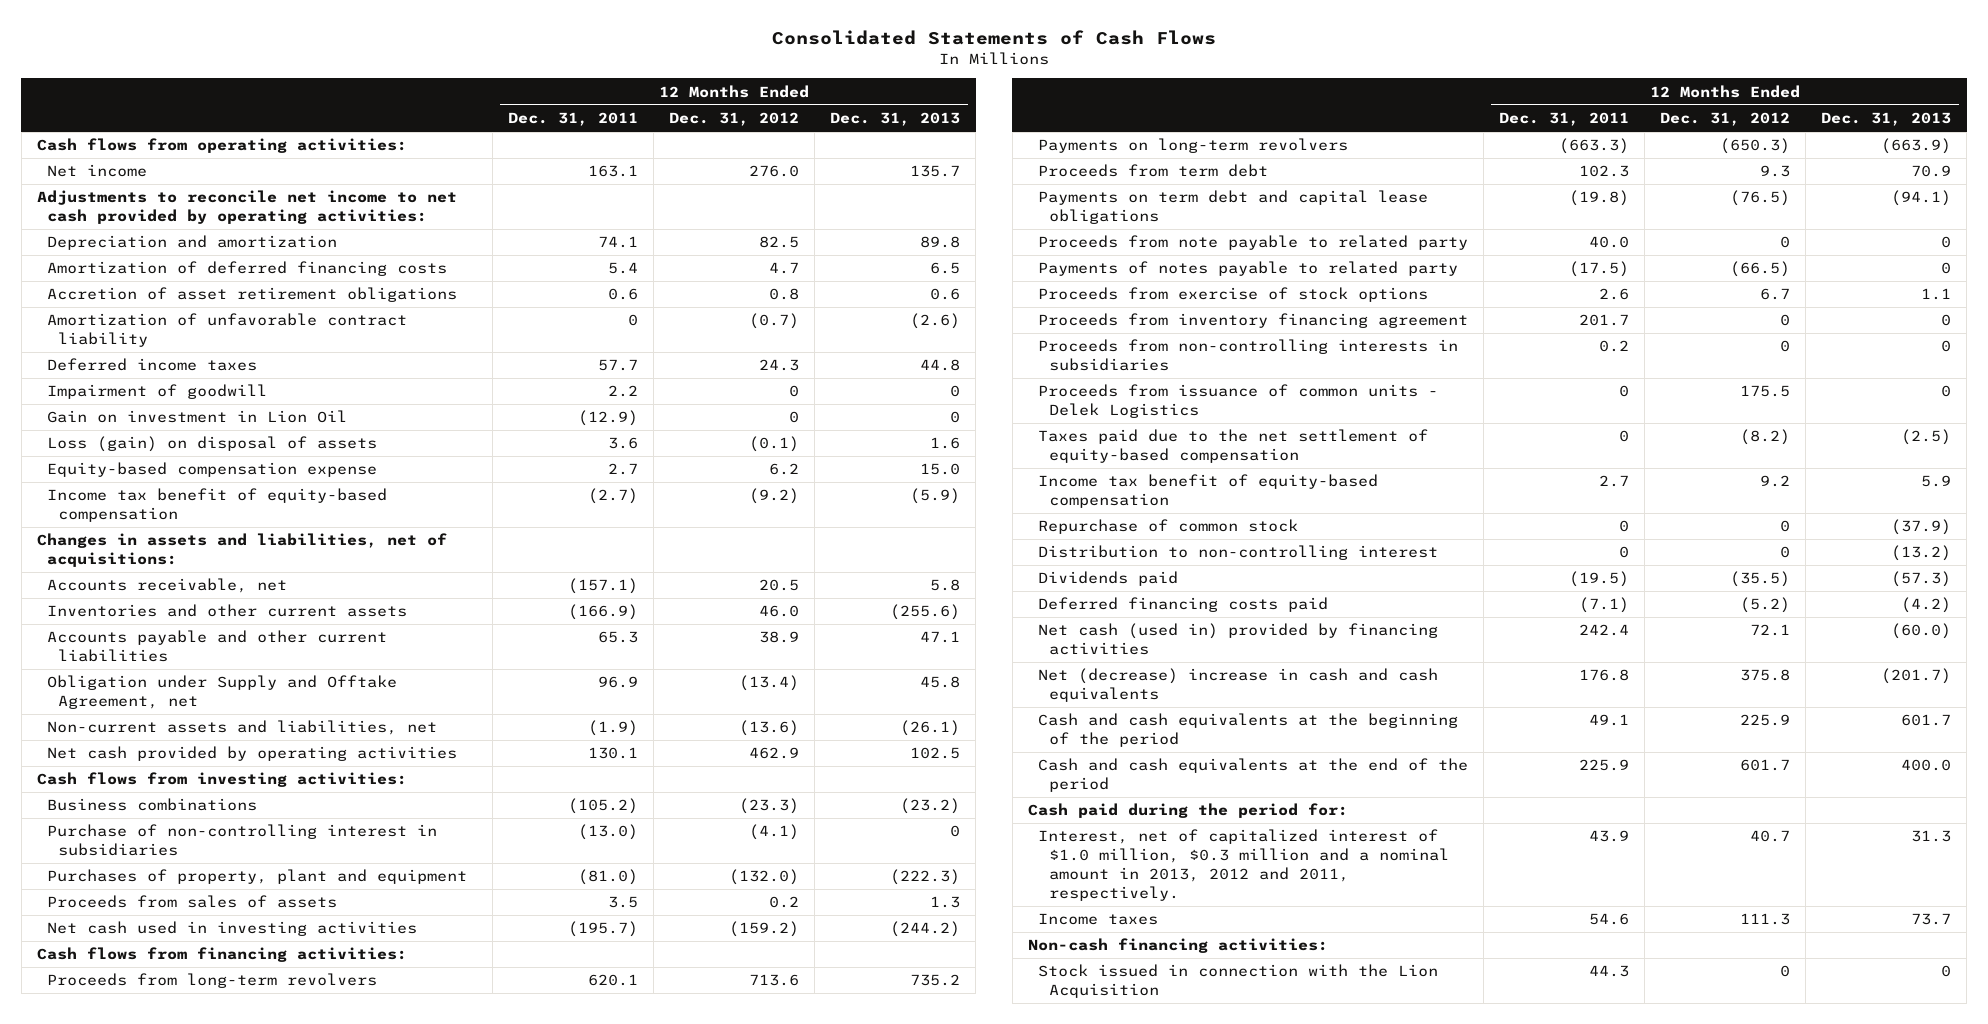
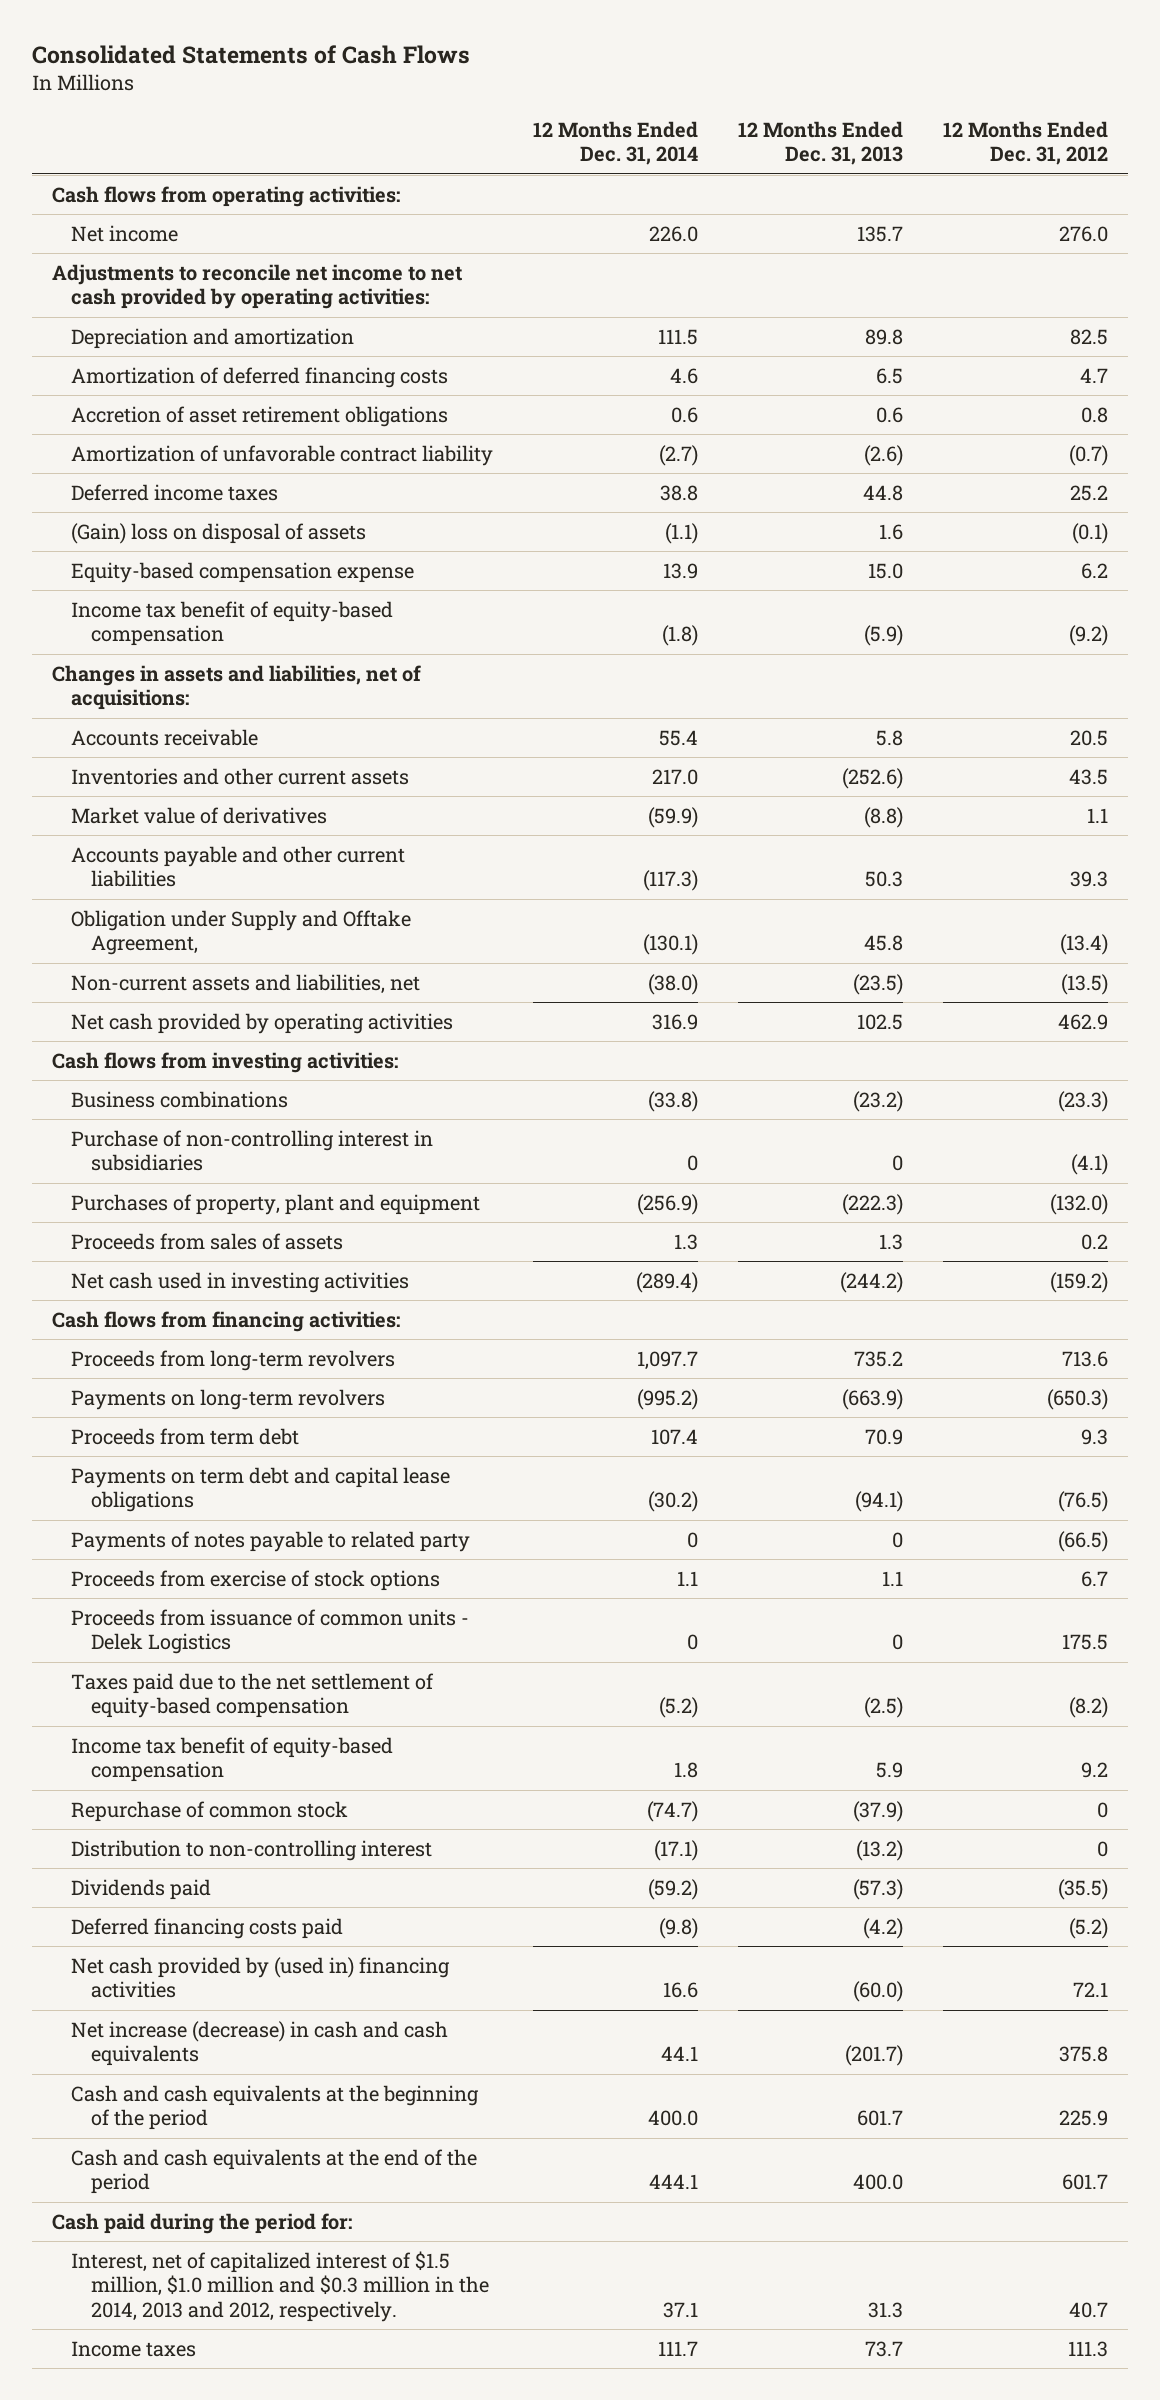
- | 12 Months Ended Dec. 31, 2011 | 12 Months Ended Dec. 31, 2012 | 12 Months Ended Dec. 31, 2013
+ | 12 Months Ended Dec. 31, 2014 | 12 Months Ended Dec. 31, 2013 | 12 Months Ended Dec. 31, 2012
- Deferred income taxes | 57.7 | 24.3 | 44.8
- Impairment of goodwill | 2.2 | 0 | 0
- Gain on investment in Lion Oil | (12.9) | 0 | 0
- Loss (gain) on disposal of assets | 3.6 | (0.1) | 1.6
+ Deferred income taxes | 38.8 | 44.8 | 25.2
+ (Gain) loss on disposal of assets | (1.1) | 1.6 | (0.1)
- Accounts receivable, net | (157.1) | 20.5 | 5.8
- Inventories and other current assets | (166.9) | 46.0 | (255.6)
- Accounts payable and other current liabilities | 65.3 | 38.9 | 47.1
- Obligation under Supply and Offtake Agreement, net | 96.9 | (13.4) | 45.8
- Non-current assets and liabilities, net | (1.9) | (13.6) | (26.1)
+ Accounts receivable | 55.4 | 5.8 | 20.5
+ Inventories and other current assets | 217.0 | (252.6) | 43.5
+ Market value of derivatives | (59.9) | (8.8) | 1.1
+ Accounts payable and other current liabilities | (117.3) | 50.3 | 39.3
+ Obligation under Supply and Offtake Agreement, | (130.1) | 45.8 | (13.4)
+ Non-current assets and liabilities, net | (38.0) | (23.5) | (13.5)
- Proceeds from note payable to related party | 40.0 | 0 | 0
- Proceeds from inventory financing agreement | 201.7 | 0 | 0
- Proceeds from non-controlling interests in subsidiaries | 0.2 | 0 | 0
- Net cash (used in) provided by financing activities | 242.4 | 72.1 | (60.0)
- Net (decrease) increase in cash and cash equivalents | 176.8 | 375.8 | (201.7)
+ Net cash provided by (used in) financing activities | 16.6 | (60.0) | 72.1
+ Net increase (decrease) in cash and cash equivalents | 44.1 | (201.7) | 375.8
- Interest, net of capitalized interest of $1.0 million, $0.3 million and a nominal amount in 2013, 2012 and 2011, respectively. | 43.9 | 40.7 | 31.3
+ Interest, net of capitalized interest of $1.5 million, $1.0 million and $0.3 million in the 2014, 2013 and 2012, respectively. | 37.1 | 31.3 | 40.7
- Non-cash financing activities:
- Stock issued in connection with the Lion Acquisition | 44.3 | 0 | 0

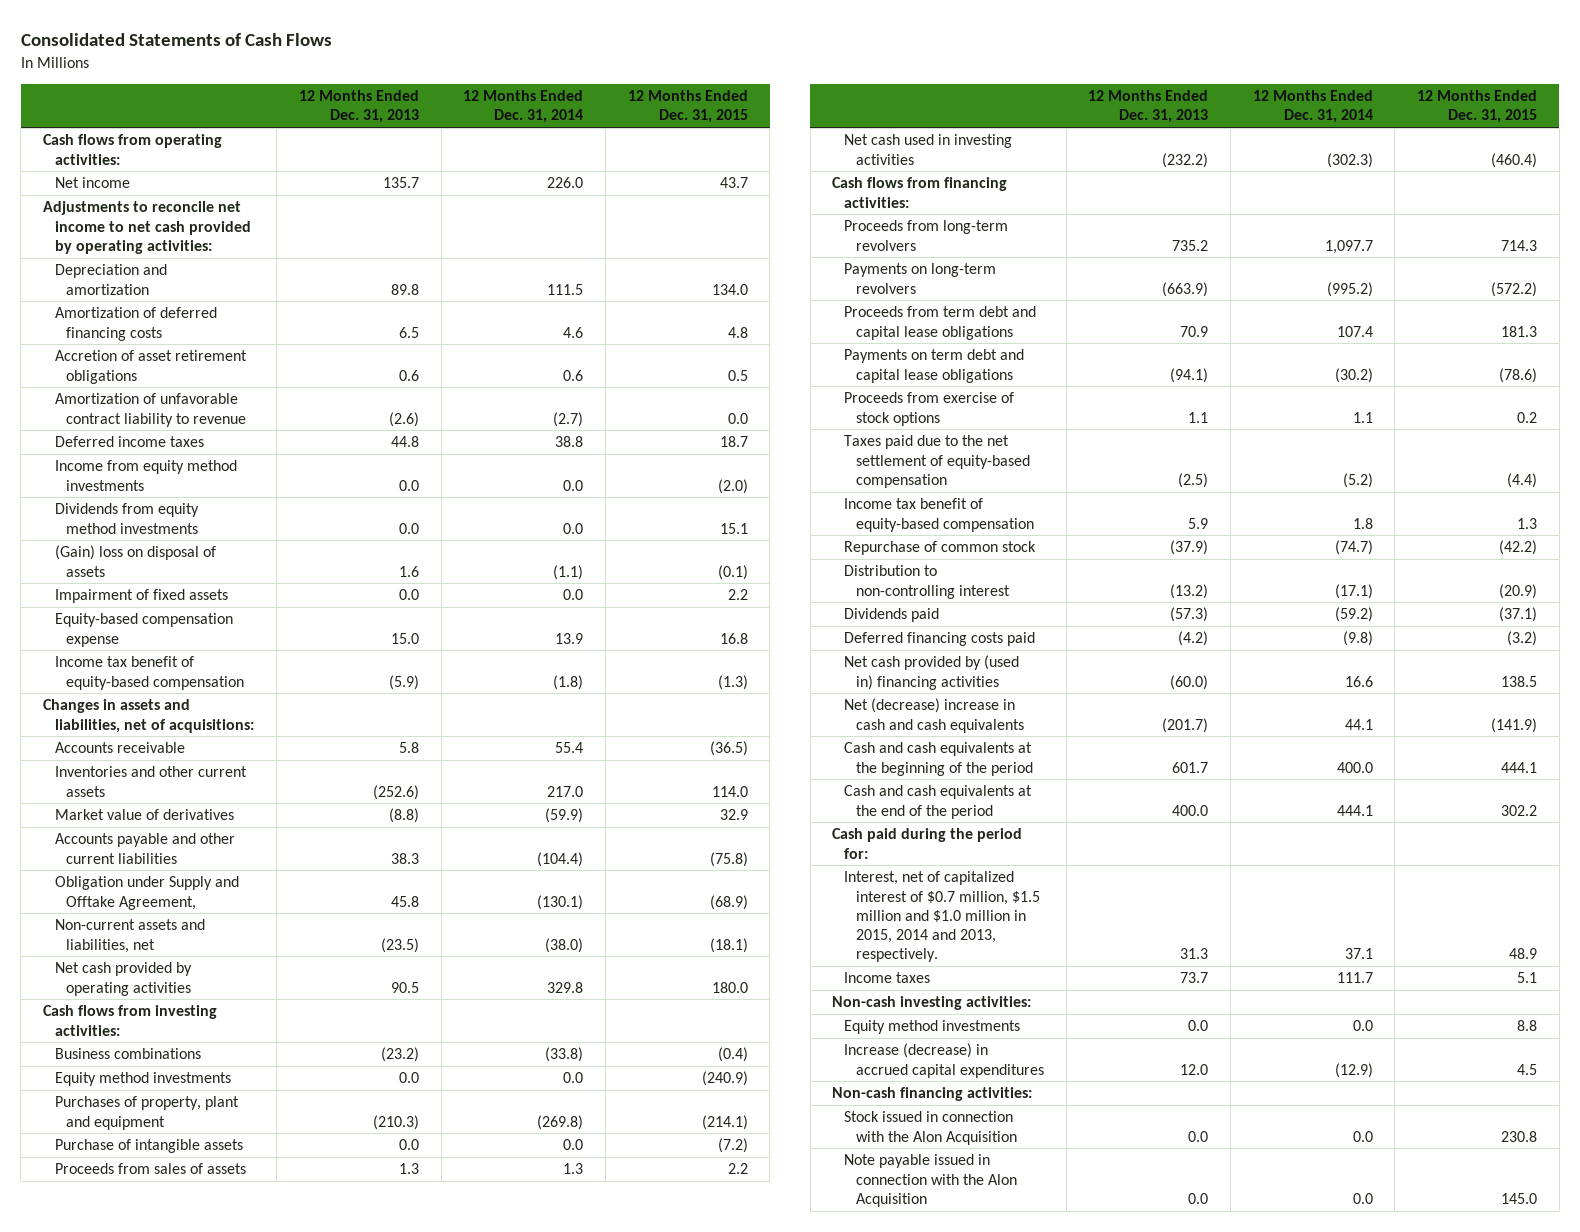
- | 12 Months Ended Dec. 31, 2014 | 12 Months Ended Dec. 31, 2013 | 12 Months Ended Dec. 31, 2012
+ | 12 Months Ended Dec. 31, 2013 | 12 Months Ended Dec. 31, 2014 | 12 Months Ended Dec. 31, 2015
- Amortization of unfavorable contract liability | (2.7) | (2.6) | (0.7)
+ Amortization of unfavorable contract liability to revenue | (2.6) | (2.7) | 0.0
+ Income from equity method investments | 0.0 | 0.0 | (2.0)
+ Dividends from equity method investments | 0.0 | 0.0 | 15.1
+ Impairment of fixed assets | 0.0 | 0.0 | 2.2
- Accounts payable and other current liabilities | (117.3) | 50.3 | 39.3
+ Accounts payable and other current liabilities | 38.3 | (104.4) | (75.8)
- Net cash provided by operating activities | 316.9 | 102.5 | 462.9
+ Net cash provided by operating activities | 90.5 | 329.8 | 180.0
- Purchase of non-controlling interest in subsidiaries | 0 | 0 | (4.1)
- Purchases of property, plant and equipment | (256.9) | (222.3) | (132.0)
+ Equity method investments | 0.0 | 0.0 | (240.9)
+ Purchases of property, plant and equipment | (210.3) | (269.8) | (214.1)
+ Purchase of intangible assets | 0.0 | 0.0 | (7.2)
- Net cash used in investing activities | (289.4) | (244.2) | (159.2)
+ Net cash used in investing activities | (232.2) | (302.3) | (460.4)
- Proceeds from term debt | 107.4 | 70.9 | 9.3
+ Proceeds from term debt and capital lease obligations | 70.9 | 107.4 | 181.3
- Payments of notes payable to related party | 0 | 0 | (66.5)
- Proceeds from issuance of common units - Delek Logistics | 0 | 0 | 175.5
- Net increase (decrease) in cash and cash equivalents | 44.1 | (201.7) | 375.8
+ Net (decrease) increase in cash and cash equivalents | (201.7) | 44.1 | (141.9)
- Interest, net of capitalized interest of $1.5 million, $1.0 million and $0.3 million in the 2014, 2013 and 2012, respectively. | 37.1 | 31.3 | 40.7
+ Interest, net of capitalized interest of $0.7 million, $1.5 million and $1.0 million in 2015, 2014 and 2013, respectively. | 31.3 | 37.1 | 48.9
+ Non-cash investing activities:
+ Equity method investments | 0.0 | 0.0 | 8.8
+ Increase (decrease) in accrued capital expenditures | 12.0 | (12.9) | 4.5
+ Non-cash financing activities:
+ Stock issued in connection with the Alon Acquisition | 0.0 | 0.0 | 230.8
+ Note payable issued in connection with the Alon Acquisition | 0.0 | 0.0 | 145.0

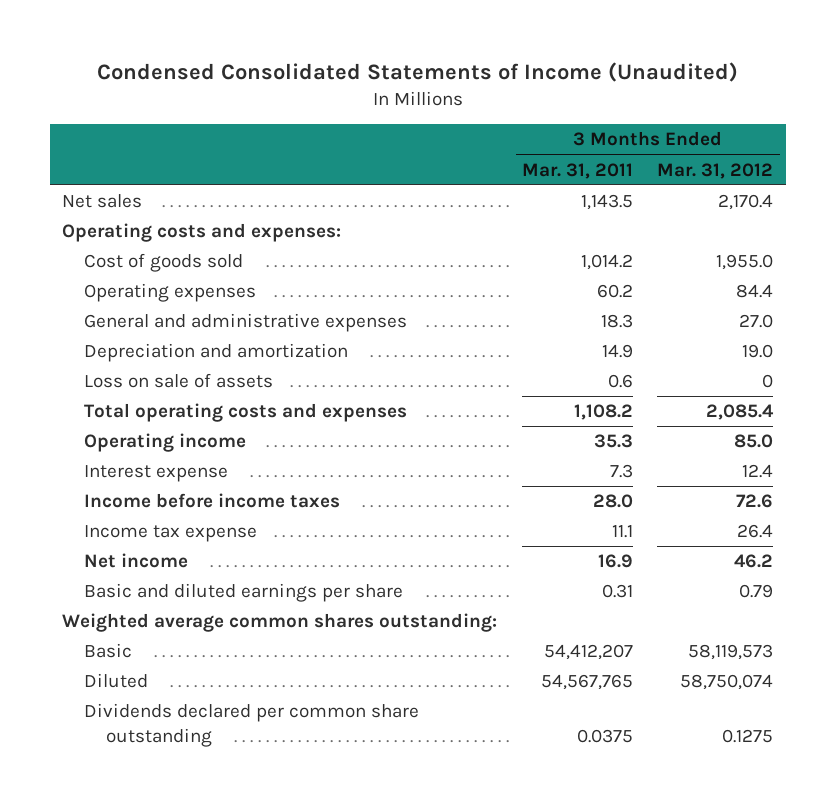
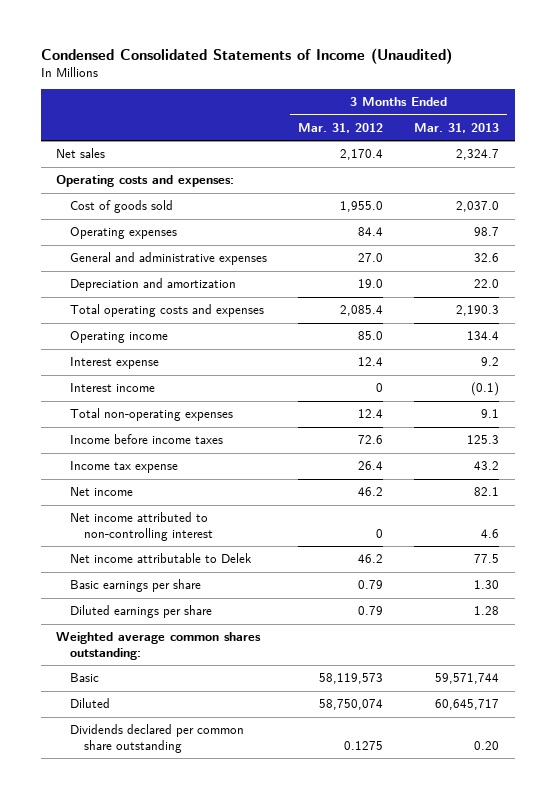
- | 3 Months Ended Mar. 31, 2011 | 3 Months Ended Mar. 31, 2012
+ | 3 Months Ended Mar. 31, 2012 | 3 Months Ended Mar. 31, 2013
- Loss on sale of assets | 0.6 | 0
+ Interest income | 0 | (0.1)
+ Total non-operating expenses | 12.4 | 9.1
- Basic and diluted earnings per share | 0.31 | 0.79
+ Net income attributed to non-controlling interest | 0 | 4.6
+ Net income attributable to Delek | 46.2 | 77.5
+ Basic earnings per share | 0.79 | 1.30
+ Diluted earnings per share | 0.79 | 1.28

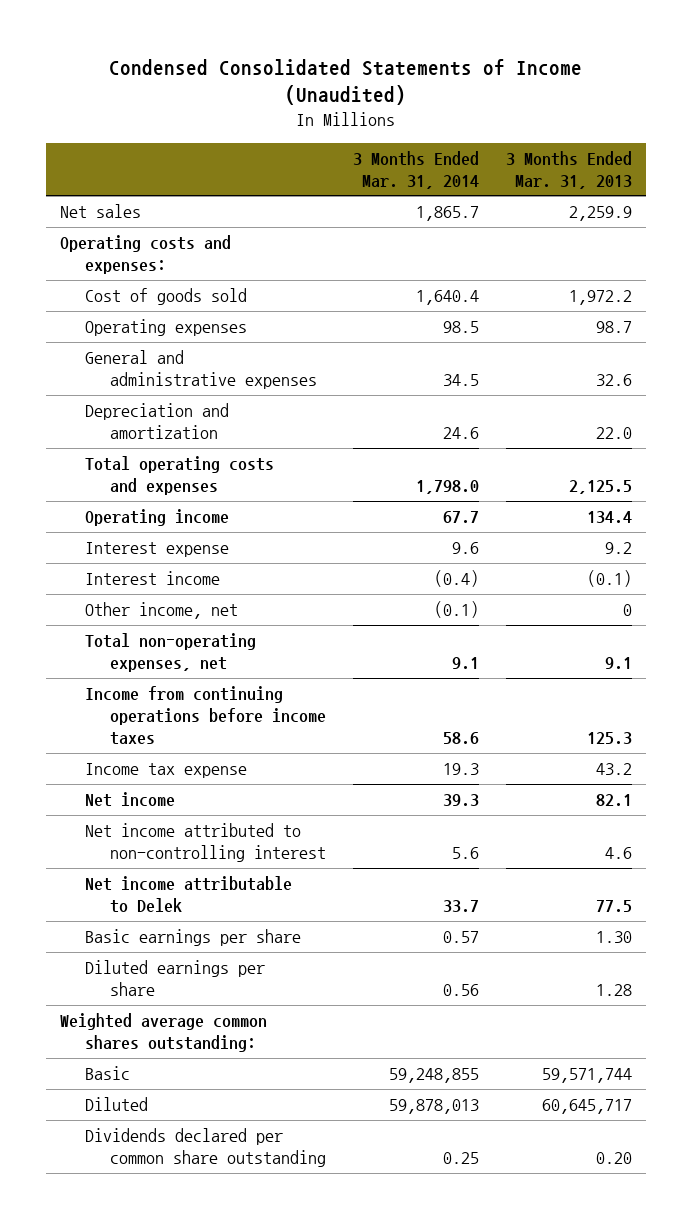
- | 3 Months Ended Mar. 31, 2012 | 3 Months Ended Mar. 31, 2013
+ | 3 Months Ended Mar. 31, 2014 | 3 Months Ended Mar. 31, 2013
- Net sales | 2,170.4 | 2,324.7
+ Net sales | 1,865.7 | 2,259.9
- Cost of goods sold | 1,955.0 | 2,037.0
+ Cost of goods sold | 1,640.4 | 1,972.2
- Total operating costs and expenses | 2,085.4 | 2,190.3
+ Total operating costs and expenses | 1,798.0 | 2,125.5
- Total non-operating expenses | 12.4 | 9.1
- Income before income taxes | 72.6 | 125.3
+ Other income, net | (0.1) | 0
+ Total non-operating expenses, net | 9.1 | 9.1
+ Income from continuing operations before income taxes | 58.6 | 125.3

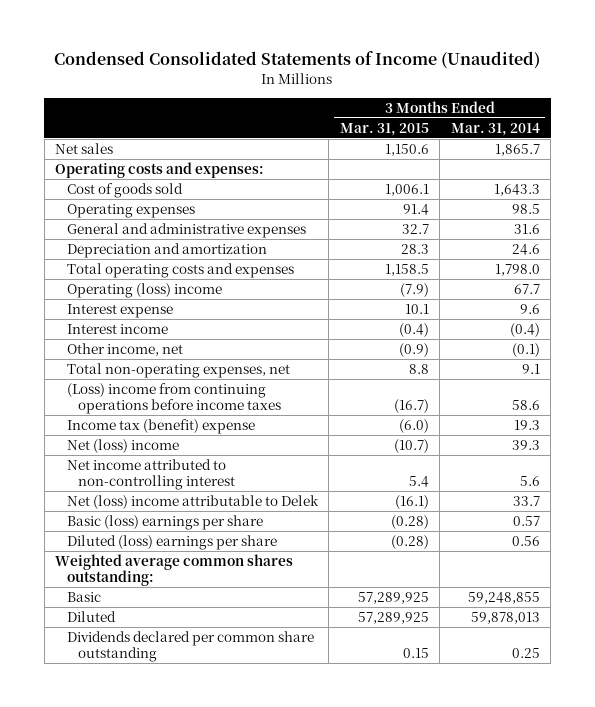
- | 3 Months Ended Mar. 31, 2014 | 3 Months Ended Mar. 31, 2013
+ | 3 Months Ended Mar. 31, 2015 | 3 Months Ended Mar. 31, 2014
- Cost of goods sold | 1,640.4 | 1,972.2
+ Cost of goods sold | 1,006.1 | 1,643.3
- General and administrative expenses | 34.5 | 32.6
+ General and administrative expenses | 32.7 | 31.6
- Operating income | 67.7 | 134.4
+ Operating (loss) income | (7.9) | 67.7
- Income from continuing operations before income taxes | 58.6 | 125.3
- Income tax expense | 19.3 | 43.2
- Net income | 39.3 | 82.1
+ (Loss) income from continuing operations before income taxes | (16.7) | 58.6
+ Income tax (benefit) expense | (6.0) | 19.3
+ Net (loss) income | (10.7) | 39.3
- Net income attributable to Delek | 33.7 | 77.5
- Basic earnings per share | 0.57 | 1.30
- Diluted earnings per share | 0.56 | 1.28
+ Net (loss) income attributable to Delek | (16.1) | 33.7
+ Basic (loss) earnings per share | (0.28) | 0.57
+ Diluted (loss) earnings per share | (0.28) | 0.56

